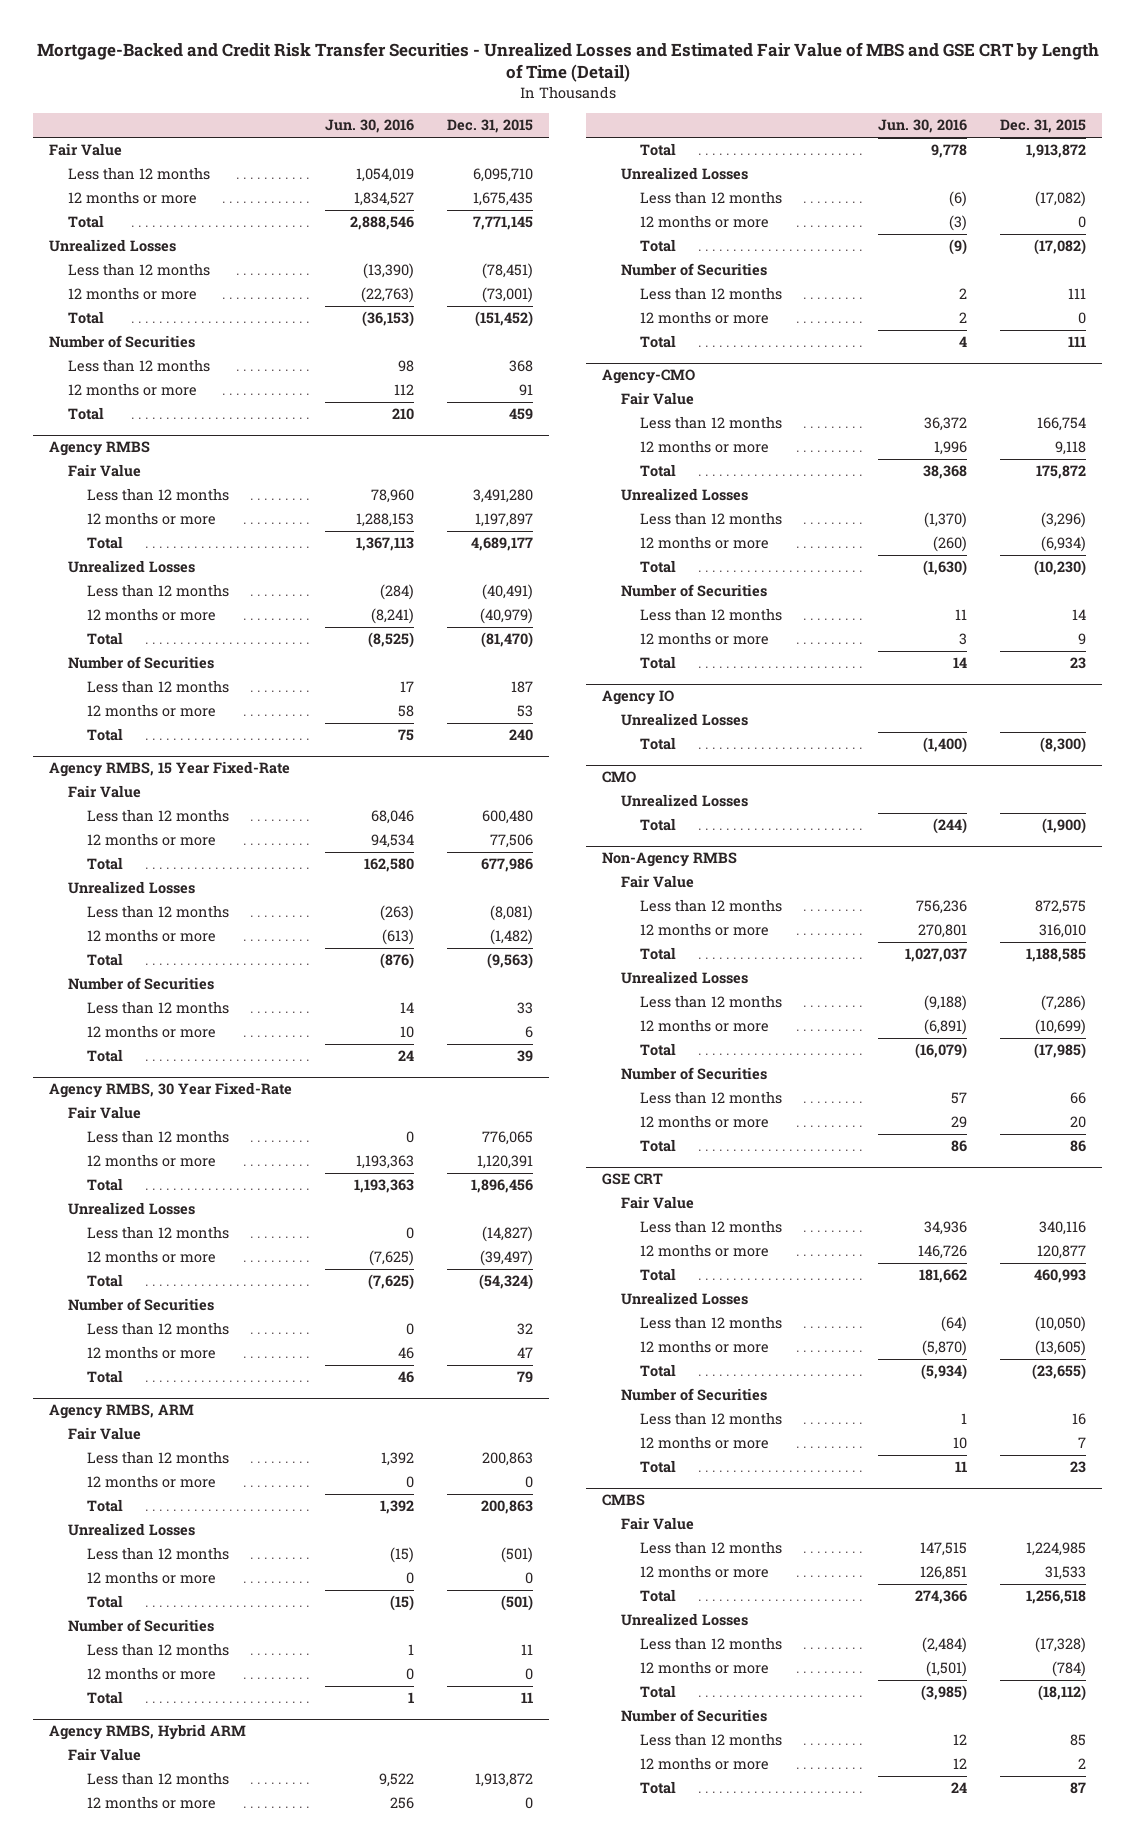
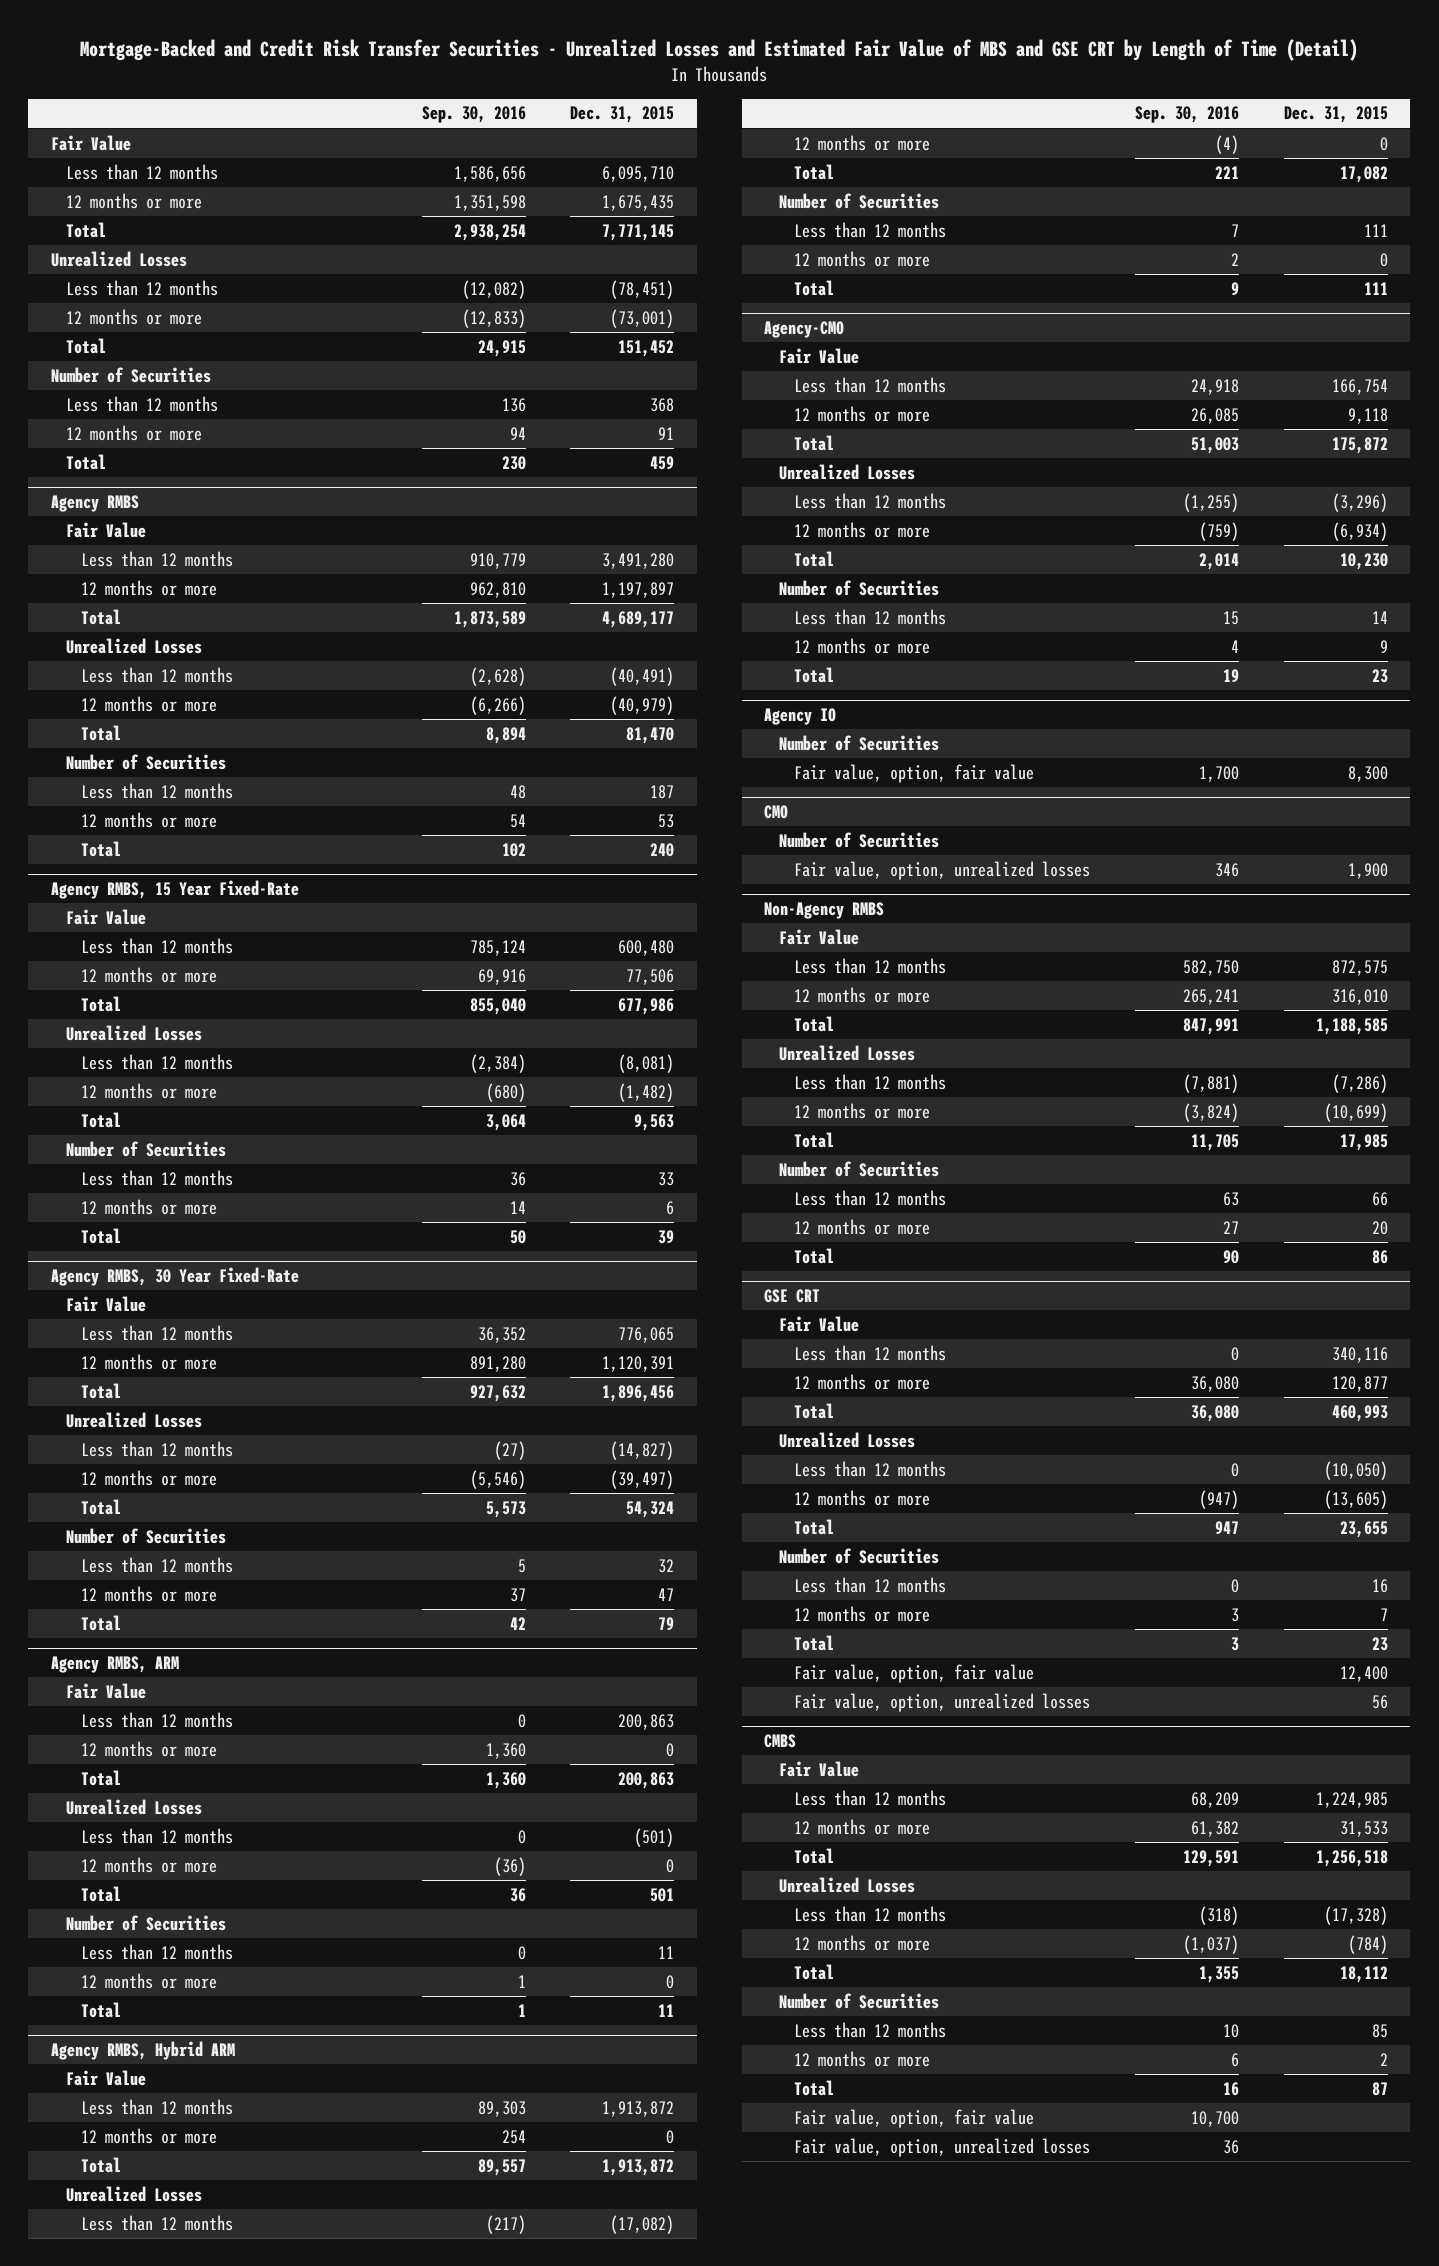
- | Jun. 30, 2016 | Dec. 31, 2015
+ | Sep. 30, 2016 | Dec. 31, 2015
- Total | (36,153) | (151,452)
+ Total | 24,915 | 151,452
@ Agency RMBS
- Total | (8,525) | (81,470)
+ Total | 8,894 | 81,470
@ Agency RMBS, 15 Year Fixed-Rate
- Total | (876) | (9,563)
+ Total | 3,064 | 9,563
@ Agency RMBS, 30 Year Fixed-Rate
- Total | (7,625) | (54,324)
+ Total | 5,573 | 54,324
@ Agency RMBS, ARM
- Total | (15) | (501)
+ Total | 36 | 501
@ Agency RMBS, Hybrid ARM
- Total | (9) | (17,082)
+ Total | 221 | 17,082
@ Agency-CMO
- Total | (1,630) | (10,230)
+ Total | 2,014 | 10,230
@ Agency IO
- Unrealized Losses
- Total | (1,400) | (8,300)
+ Number of Securities
+ Fair value, option, fair value | 1,700 | 8,300
@ CMO
- Unrealized Losses
- Total | (244) | (1,900)
+ Number of Securities
+ Fair value, option, unrealized losses | 346 | 1,900
@ Non-Agency RMBS
- Total | (16,079) | (17,985)
+ Total | 11,705 | 17,985
@ GSE CRT
- Total | (5,934) | (23,655)
+ Total | 947 | 23,655
+ Fair value, option, fair value | | 12,400
+ Fair value, option, unrealized losses | | 56
@ CMBS
- Total | (3,985) | (18,112)
+ Total | 1,355 | 18,112
+ Fair value, option, fair value | 10,700 |
+ Fair value, option, unrealized losses | 36 |

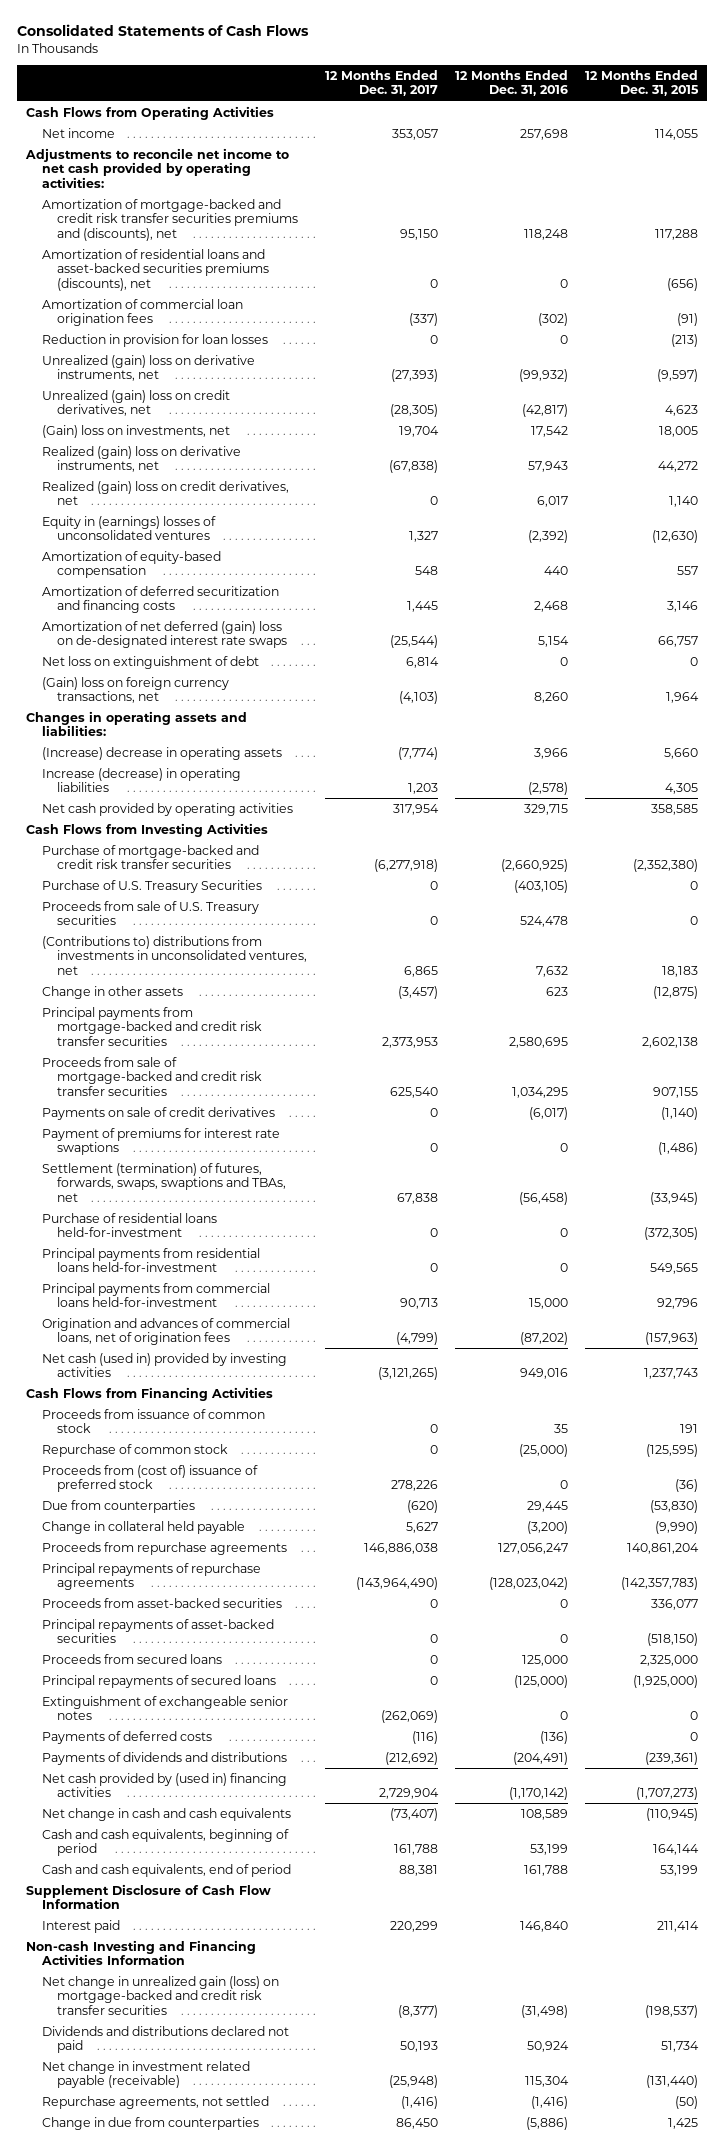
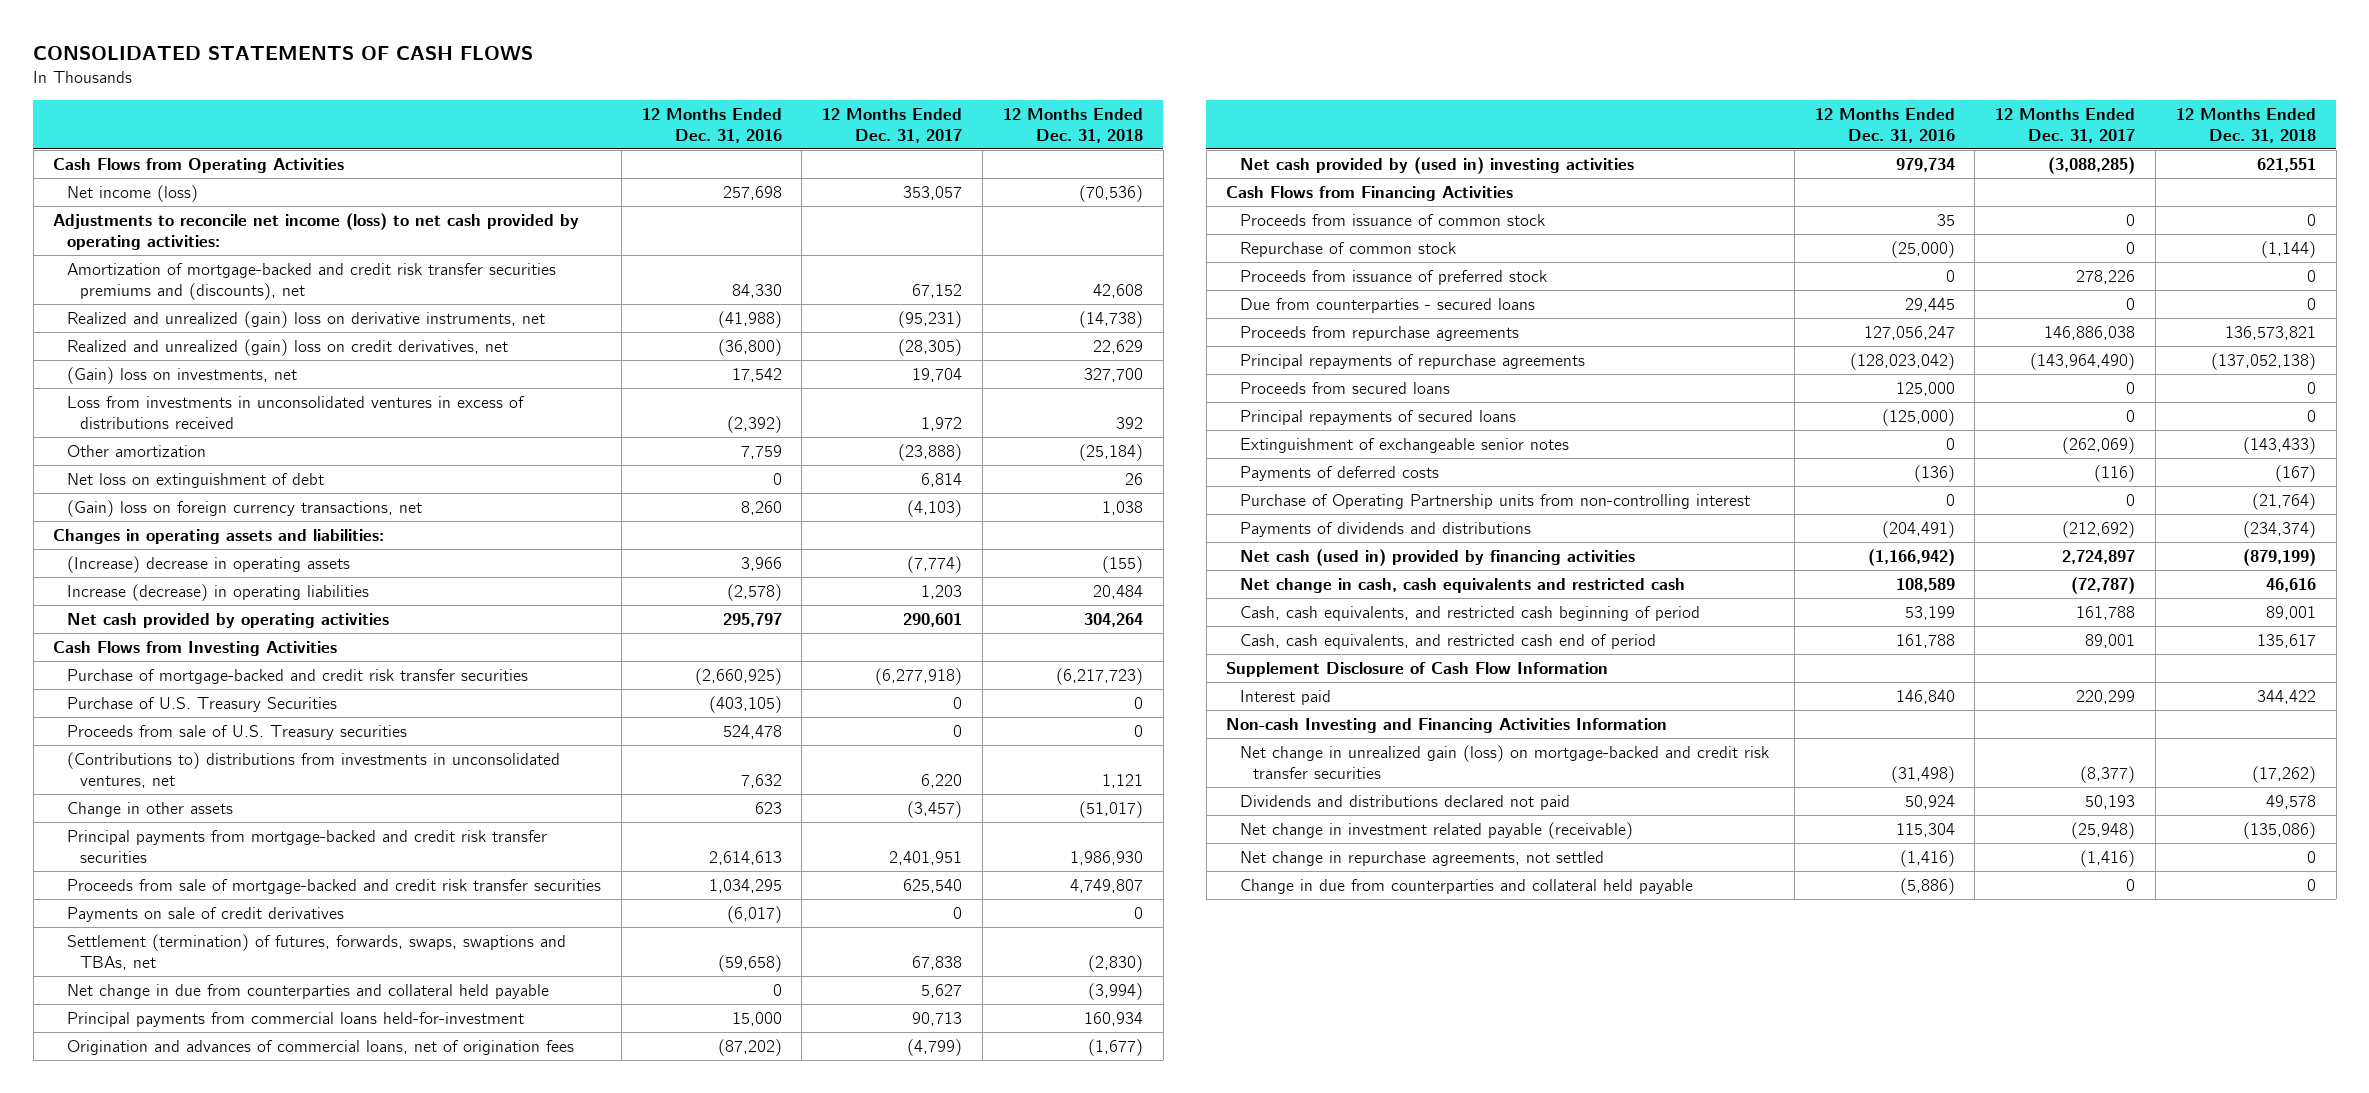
- Consolidated Statements of Cash Flows
+ CONSOLIDATED STATEMENTS OF CASH FLOWS
- | 12 Months Ended Dec. 31, 2017 | 12 Months Ended Dec. 31, 2016 | 12 Months Ended Dec. 31, 2015
+ | 12 Months Ended Dec. 31, 2016 | 12 Months Ended Dec. 31, 2017 | 12 Months Ended Dec. 31, 2018
- Net income | 353,057 | 257,698 | 114,055
- Adjustments to reconcile net income to net cash provided by operating activities:
- Amortization of mortgage-backed and credit risk transfer securities premiums and (discounts), net | 95,150 | 118,248 | 117,288
- Amortization of residential loans and asset-backed securities premiums (discounts), net | 0 | 0 | (656)
- Amortization of commercial loan origination fees | (337) | (302) | (91)
- Reduction in provision for loan losses | 0 | 0 | (213)
- Unrealized (gain) loss on derivative instruments, net | (27,393) | (99,932) | (9,597)
- Unrealized (gain) loss on credit derivatives, net | (28,305) | (42,817) | 4,623
+ Net income (loss) | 257,698 | 353,057 | (70,536)
+ Adjustments to reconcile net income (loss) to net cash provided by operating activities:
+ Amortization of mortgage-backed and credit risk transfer securities premiums and (discounts), net | 84,330 | 67,152 | 42,608
+ Realized and unrealized (gain) loss on derivative instruments, net | (41,988) | (95,231) | (14,738)
+ Realized and unrealized (gain) loss on credit derivatives, net | (36,800) | (28,305) | 22,629
- Realized (gain) loss on derivative instruments, net | (67,838) | 57,943 | 44,272
- Realized (gain) loss on credit derivatives, net | 0 | 6,017 | 1,140
- Equity in (earnings) losses of unconsolidated ventures | 1,327 | (2,392) | (12,630)
- Amortization of equity-based compensation | 548 | 440 | 557
- Amortization of deferred securitization and financing costs | 1,445 | 2,468 | 3,146
- Amortization of net deferred (gain) loss on de-designated interest rate swaps | (25,544) | 5,154 | 66,757
+ Loss from investments in unconsolidated ventures in excess of distributions received | (2,392) | 1,972 | 392
+ Other amortization | 7,759 | (23,888) | (25,184)
- Net cash provided by operating activities | 317,954 | 329,715 | 358,585
+ Net cash provided by operating activities | 295,797 | 290,601 | 304,264
- (Contributions to) distributions from investments in unconsolidated ventures, net | 6,865 | 7,632 | 18,183
+ (Contributions to) distributions from investments in unconsolidated ventures, net | 7,632 | 6,220 | 1,121
- Principal payments from mortgage-backed and credit risk transfer securities | 2,373,953 | 2,580,695 | 2,602,138
+ Principal payments from mortgage-backed and credit risk transfer securities | 2,614,613 | 2,401,951 | 1,986,930
- Payment of premiums for interest rate swaptions | 0 | 0 | (1,486)
- Settlement (termination) of futures, forwards, swaps, swaptions and TBAs, net | 67,838 | (56,458) | (33,945)
- Purchase of residential loans held-for-investment | 0 | 0 | (372,305)
- Principal payments from residential loans held-for-investment | 0 | 0 | 549,565
+ Settlement (termination) of futures, forwards, swaps, swaptions and TBAs, net | (59,658) | 67,838 | (2,830)
+ Net change in due from counterparties and collateral held payable | 0 | 5,627 | (3,994)
- Net cash (used in) provided by investing activities | (3,121,265) | 949,016 | 1,237,743
+ Net cash provided by (used in) investing activities | 979,734 | (3,088,285) | 621,551
- Proceeds from (cost of) issuance of preferred stock | 278,226 | 0 | (36)
- Due from counterparties | (620) | 29,445 | (53,830)
- Change in collateral held payable | 5,627 | (3,200) | (9,990)
+ Proceeds from issuance of preferred stock | 0 | 278,226 | 0
+ Due from counterparties - secured loans | 29,445 | 0 | 0
- Proceeds from asset-backed securities | 0 | 0 | 336,077
- Principal repayments of asset-backed securities | 0 | 0 | (518,150)
+ Purchase of Operating Partnership units from non-controlling interest | 0 | 0 | (21,764)
- Net cash provided by (used in) financing activities | 2,729,904 | (1,170,142) | (1,707,273)
- Net change in cash and cash equivalents | (73,407) | 108,589 | (110,945)
- Cash and cash equivalents, beginning of period | 161,788 | 53,199 | 164,144
- Cash and cash equivalents, end of period | 88,381 | 161,788 | 53,199
+ Net cash (used in) provided by financing activities | (1,166,942) | 2,724,897 | (879,199)
+ Net change in cash, cash equivalents and restricted cash | 108,589 | (72,787) | 46,616
+ Cash, cash equivalents, and restricted cash beginning of period | 53,199 | 161,788 | 89,001
+ Cash, cash equivalents, and restricted cash end of period | 161,788 | 89,001 | 135,617
- Repurchase agreements, not settled | (1,416) | (1,416) | (50)
- Change in due from counterparties | 86,450 | (5,886) | 1,425
+ Net change in repurchase agreements, not settled | (1,416) | (1,416) | 0
+ Change in due from counterparties and collateral held payable | (5,886) | 0 | 0

